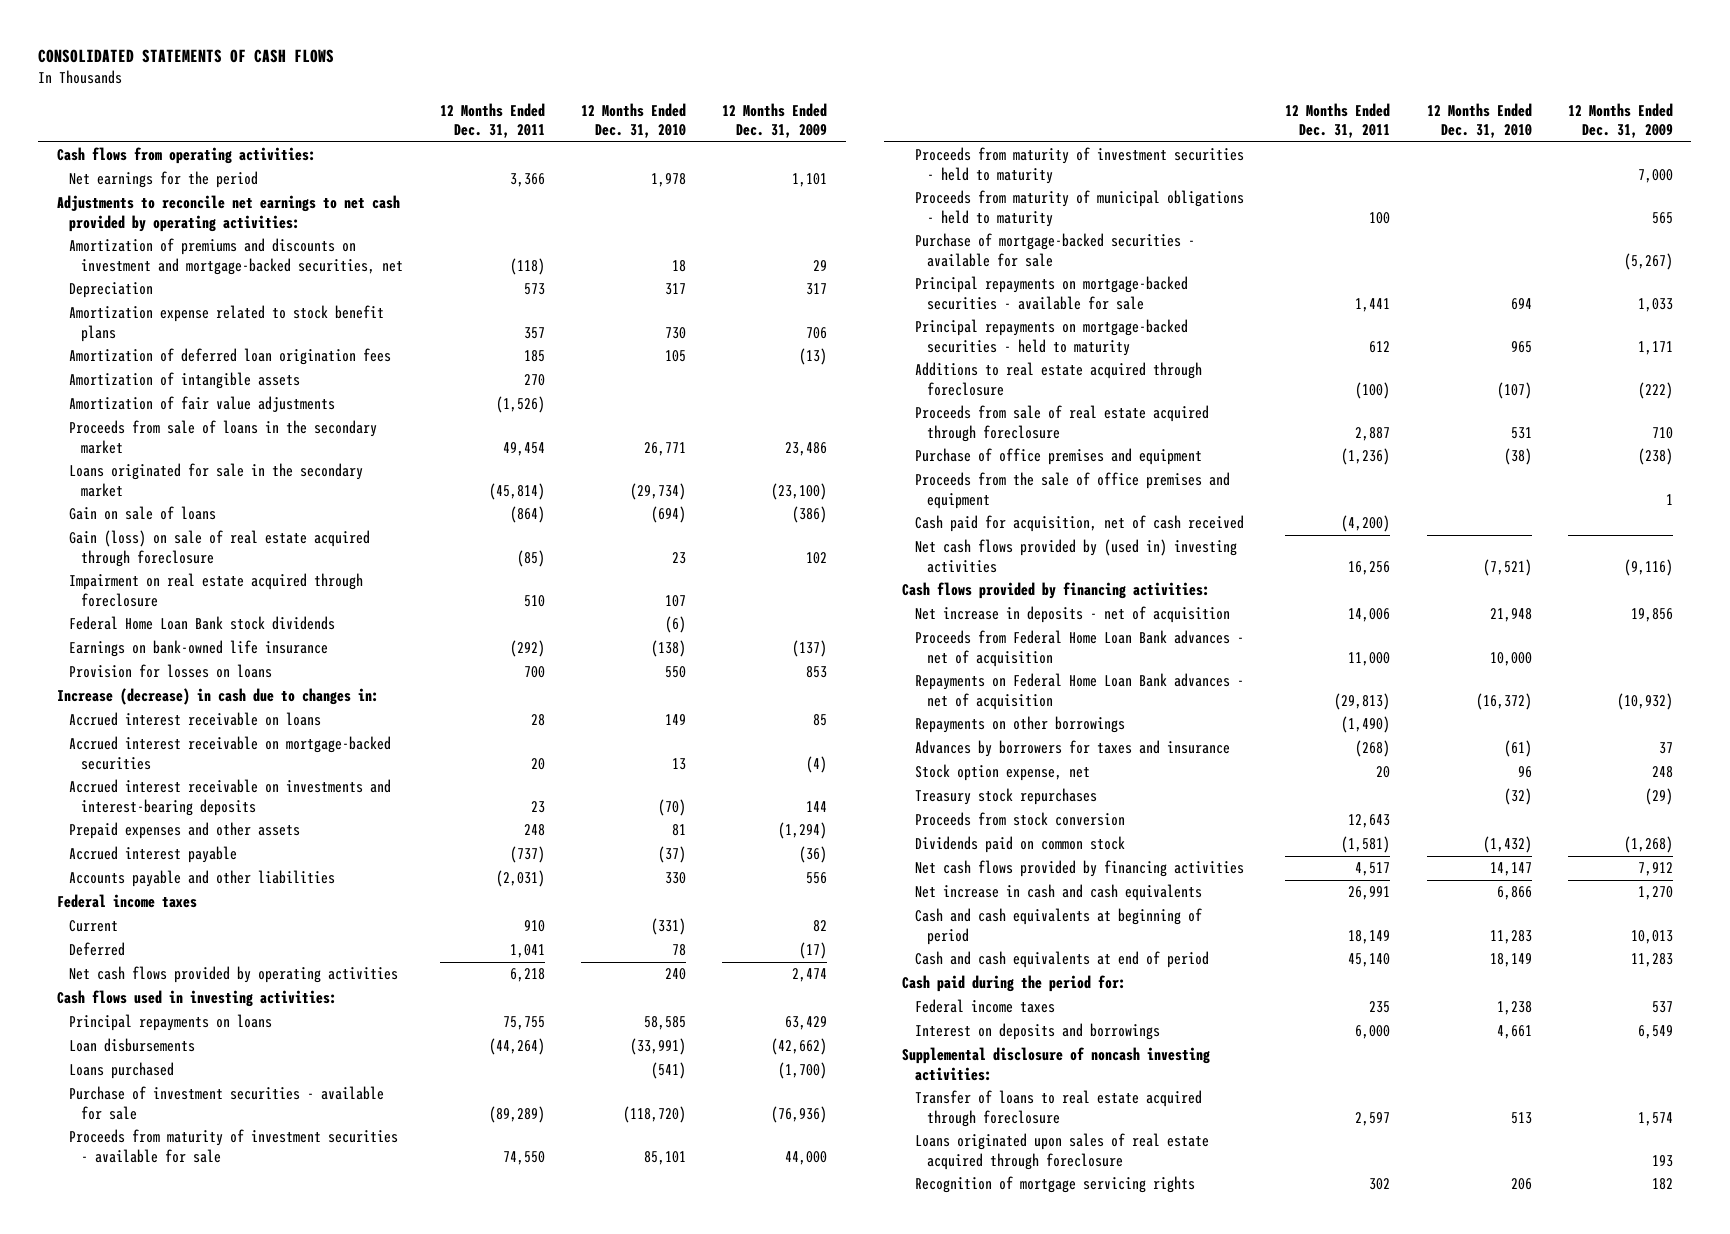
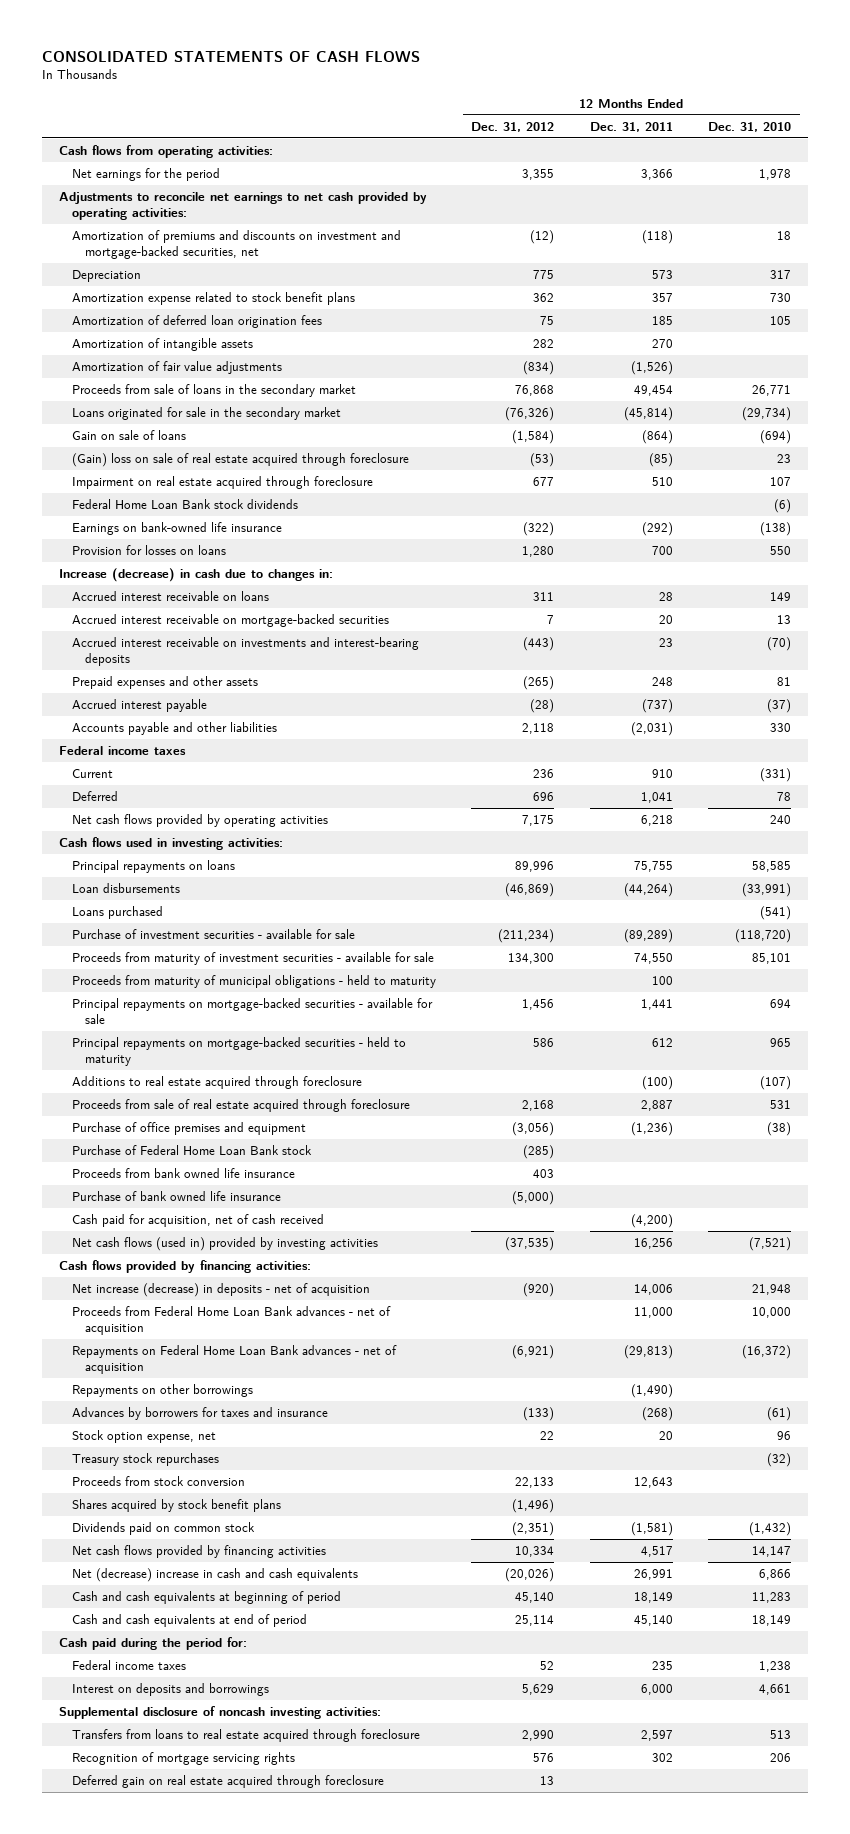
- | 12 Months Ended Dec. 31, 2011 | 12 Months Ended Dec. 31, 2010 | 12 Months Ended Dec. 31, 2009
+ | 12 Months Ended Dec. 31, 2012 | 12 Months Ended Dec. 31, 2011 | 12 Months Ended Dec. 31, 2010
- Gain (loss) on sale of real estate acquired through foreclosure | (85) | 23 | 102
+ (Gain) loss on sale of real estate acquired through foreclosure | (53) | (85) | 23
- Proceeds from maturity of investment securities - held to maturity | | | 7,000
- Purchase of mortgage-backed securities - available for sale | | | (5,267)
- Proceeds from the sale of office premises and equipment | | | 1
+ Purchase of Federal Home Loan Bank stock | (285) | |
+ Proceeds from bank owned life insurance | 403 | |
+ Purchase of bank owned life insurance | (5,000) | |
- Net cash flows provided by (used in) investing activities | 16,256 | (7,521) | (9,116)
+ Net cash flows (used in) provided by investing activities | (37,535) | 16,256 | (7,521)
- Net increase in deposits - net of acquisition | 14,006 | 21,948 | 19,856
+ Net increase (decrease) in deposits - net of acquisition | (920) | 14,006 | 21,948
+ Shares acquired by stock benefit plans | (1,496) | |
- Net increase in cash and cash equivalents | 26,991 | 6,866 | 1,270
+ Net (decrease) increase in cash and cash equivalents | (20,026) | 26,991 | 6,866
- Transfer of loans to real estate acquired through foreclosure | 2,597 | 513 | 1,574
- Loans originated upon sales of real estate acquired through foreclosure | | | 193
+ Transfers from loans to real estate acquired through foreclosure | 2,990 | 2,597 | 513
+ Deferred gain on real estate acquired through foreclosure | 13 | |

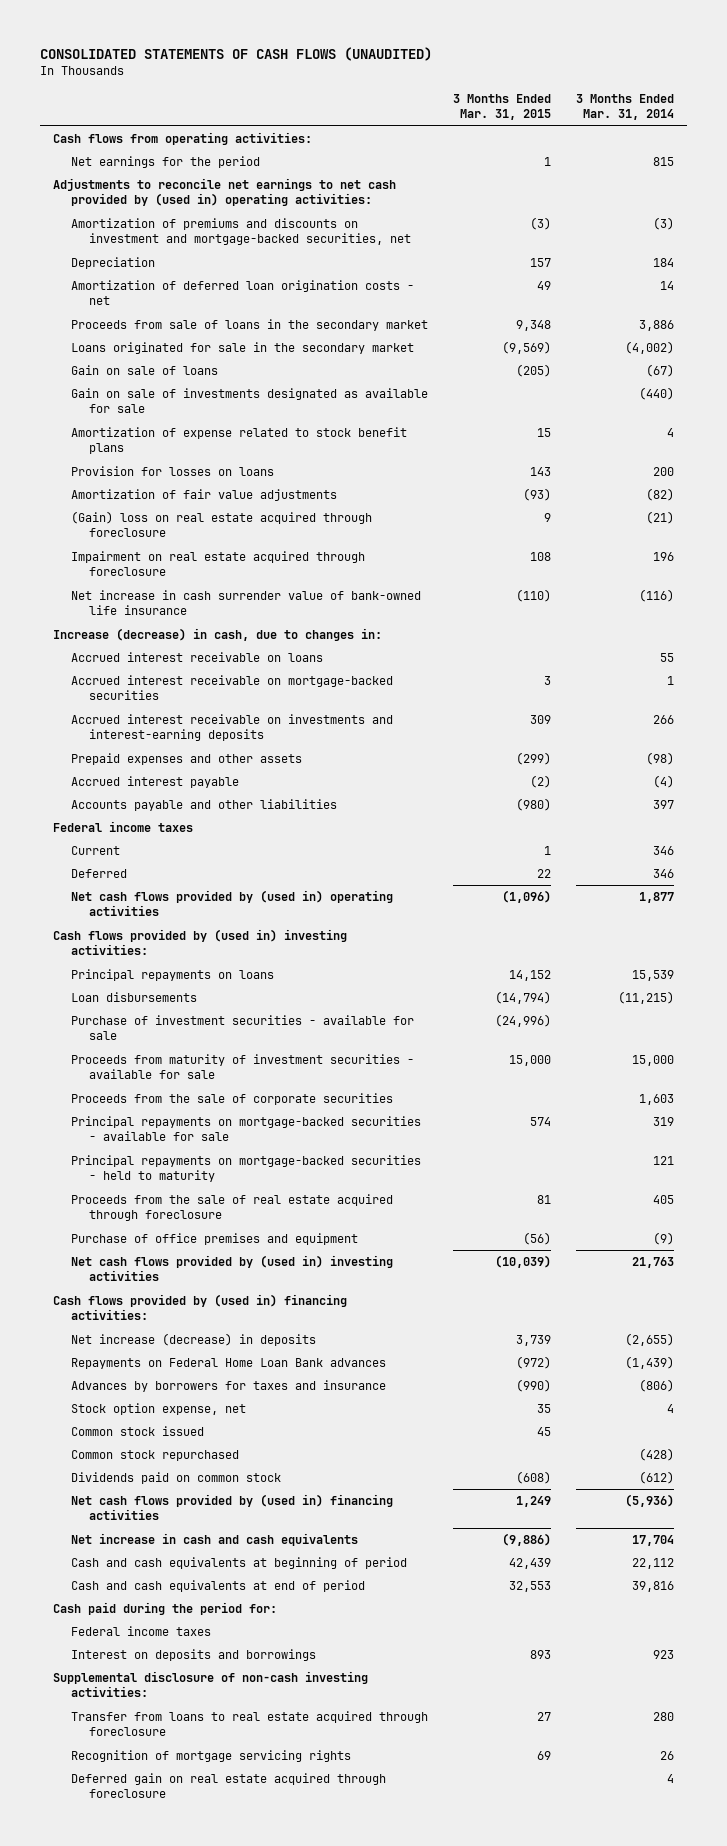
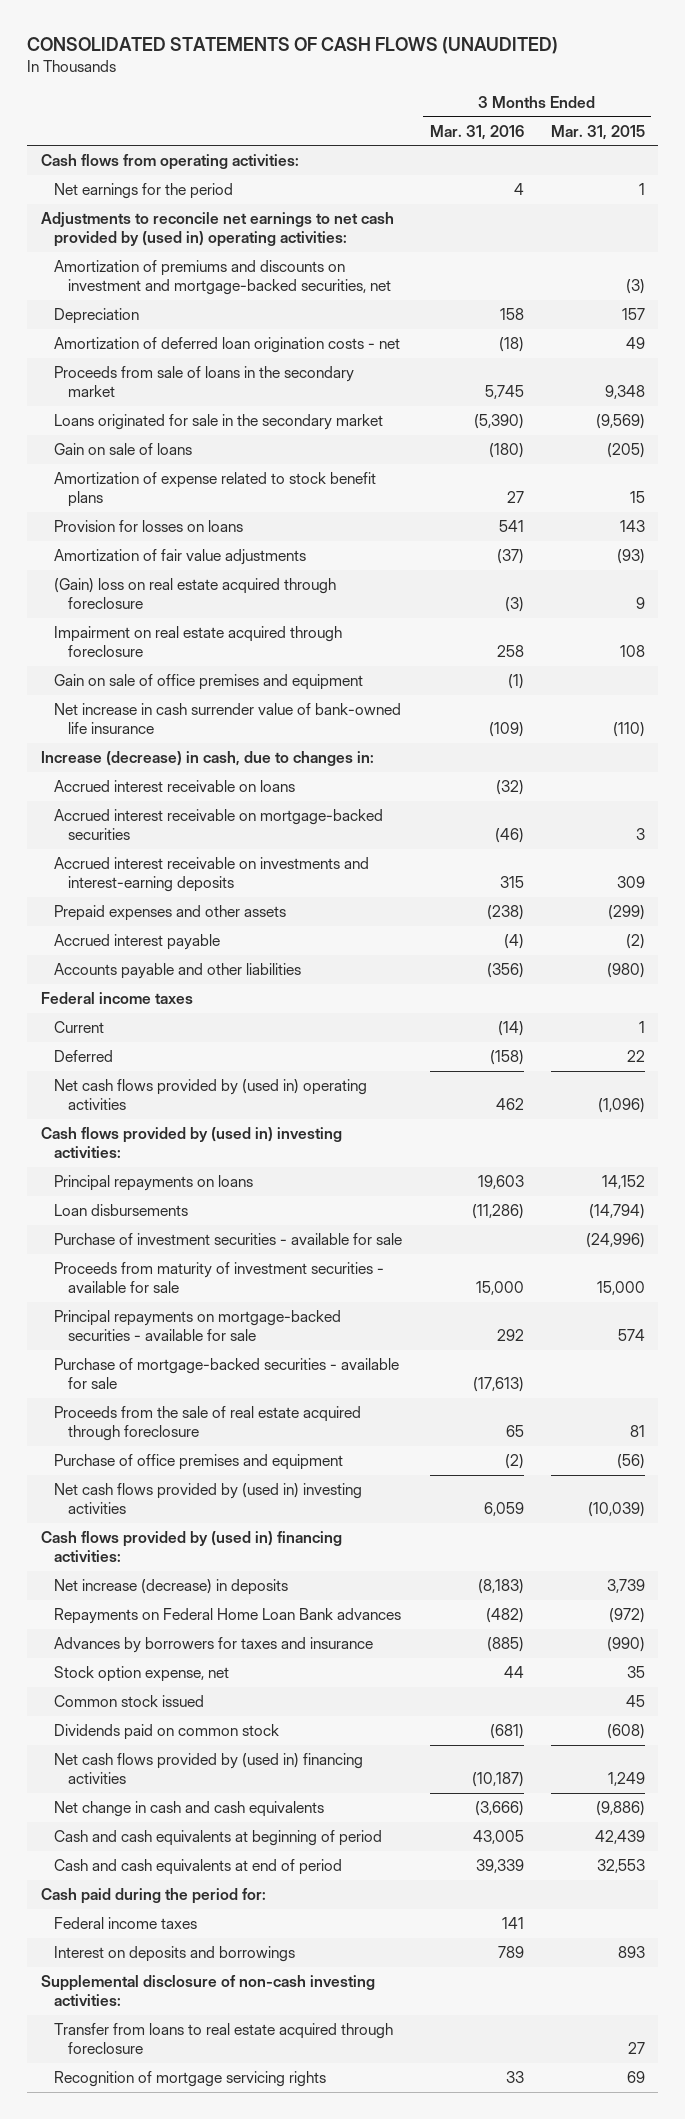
- | 3 Months Ended Mar. 31, 2015 | 3 Months Ended Mar. 31, 2014
+ | 3 Months Ended Mar. 31, 2016 | 3 Months Ended Mar. 31, 2015
- Gain on sale of investments designated as available for sale | | (440)
+ Gain on sale of office premises and equipment | (1) |
- Proceeds from the sale of corporate securities | | 1,603
- Principal repayments on mortgage-backed securities - held to maturity | | 121
+ Purchase of mortgage-backed securities - available for sale | (17,613) |
- Common stock repurchased | | (428)
- Net increase in cash and cash equivalents | (9,886) | 17,704
+ Net change in cash and cash equivalents | (3,666) | (9,886)
- Deferred gain on real estate acquired through foreclosure | | 4

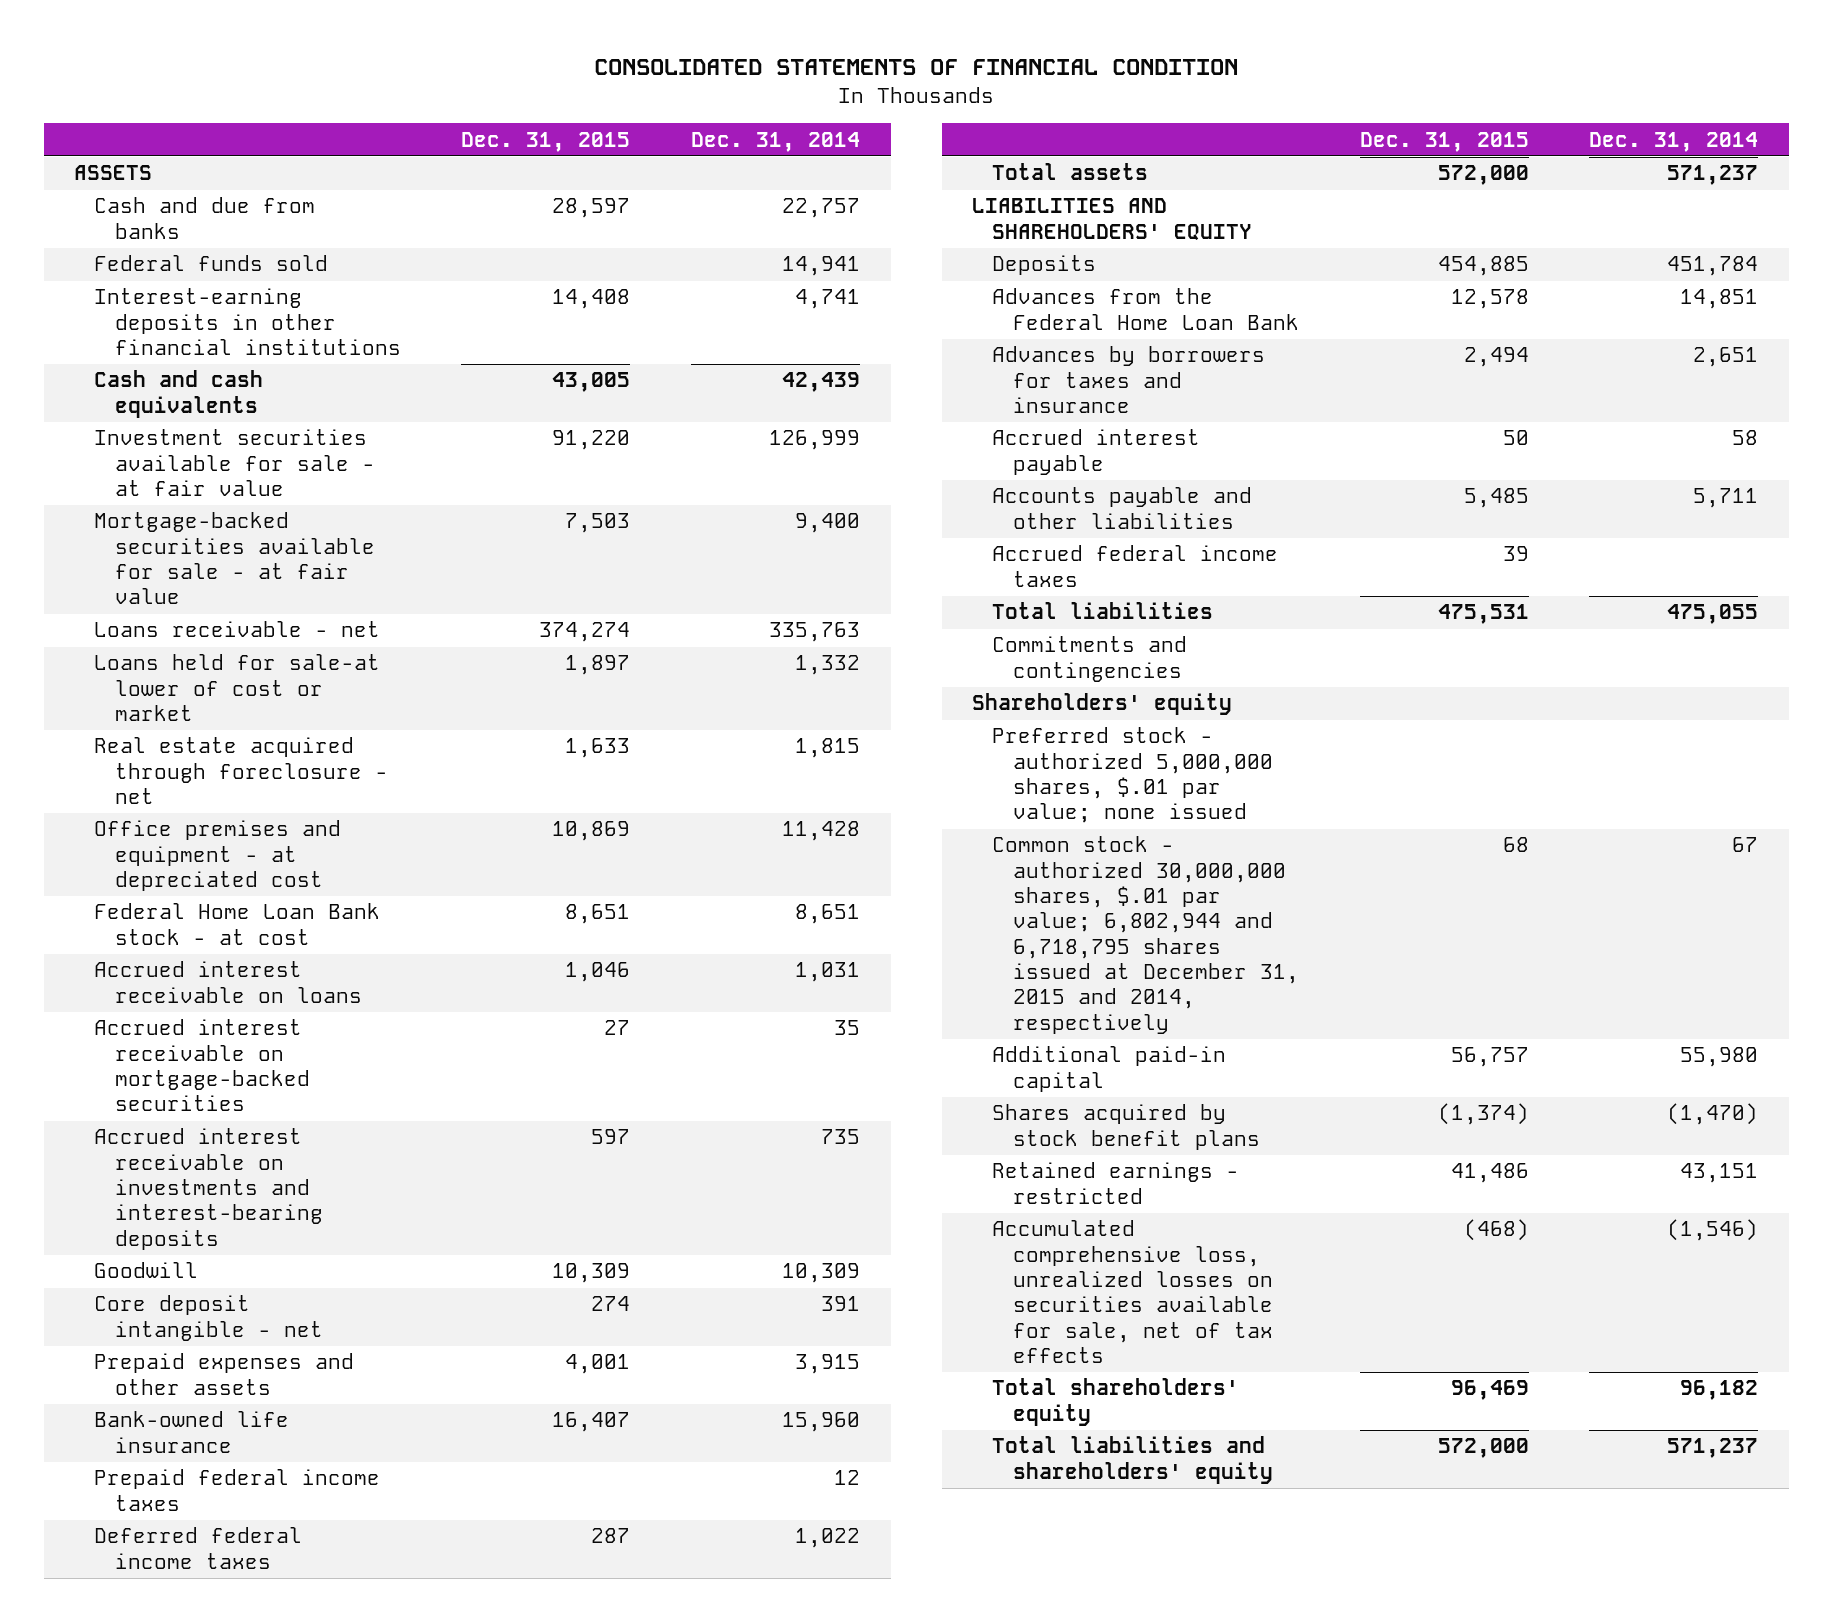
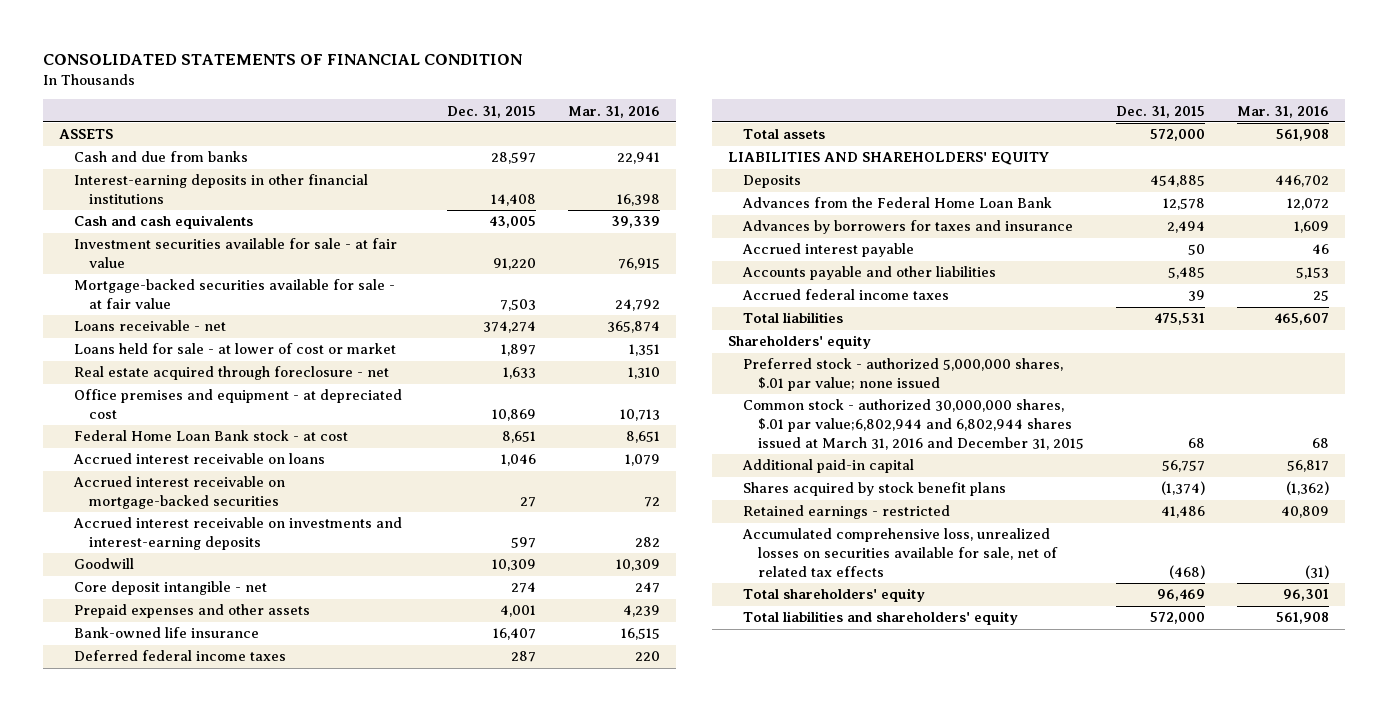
- | Dec. 31, 2015 | Dec. 31, 2014
+ | Dec. 31, 2015 | Mar. 31, 2016
- Federal funds sold | | 14,941
- Loans held for sale-at lower of cost or market | 1,897 | 1,332
+ Loans held for sale - at lower of cost or market | 1,897 | 1,351
- Accrued interest receivable on investments and interest-bearing deposits | 597 | 735
+ Accrued interest receivable on investments and interest-earning deposits | 597 | 282
- Prepaid federal income taxes | | 12
- Commitments and contingencies
- Common stock - authorized 30,000,000 shares, $.01 par value; 6,802,944 and 6,718,795 shares issued at December 31, 2015 and 2014, respectively | 68 | 67
+ Common stock - authorized 30,000,000 shares, $.01 par value;6,802,944 and 6,802,944 shares issued at March 31, 2016 and December 31, 2015 | 68 | 68
- Accumulated comprehensive loss, unrealized losses on securities available for sale, net of tax effects | (468) | (1,546)
+ Accumulated comprehensive loss, unrealized losses on securities available for sale, net of related tax effects | (468) | (31)

